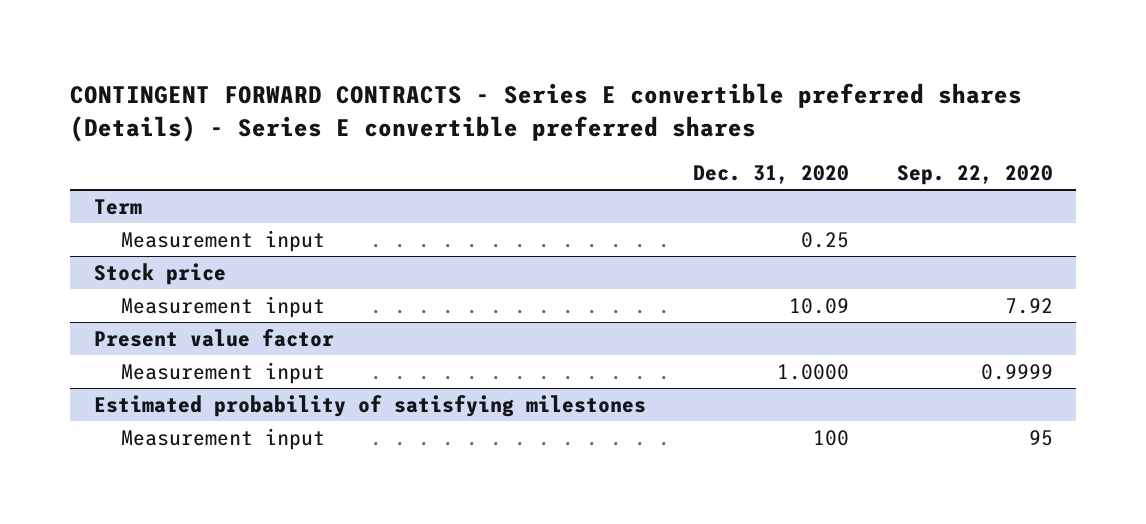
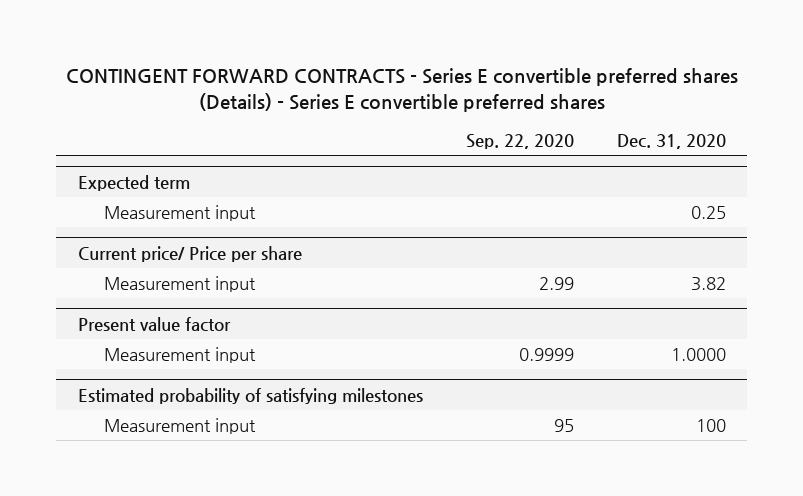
- | Dec. 31, 2020 | Sep. 22, 2020
+ | Sep. 22, 2020 | Dec. 31, 2020
- Term
+ Expected term
- Stock price
- Measurement input | 10.09 | 7.92
+ Current price/ Price per share
+ Measurement input | 2.99 | 3.82

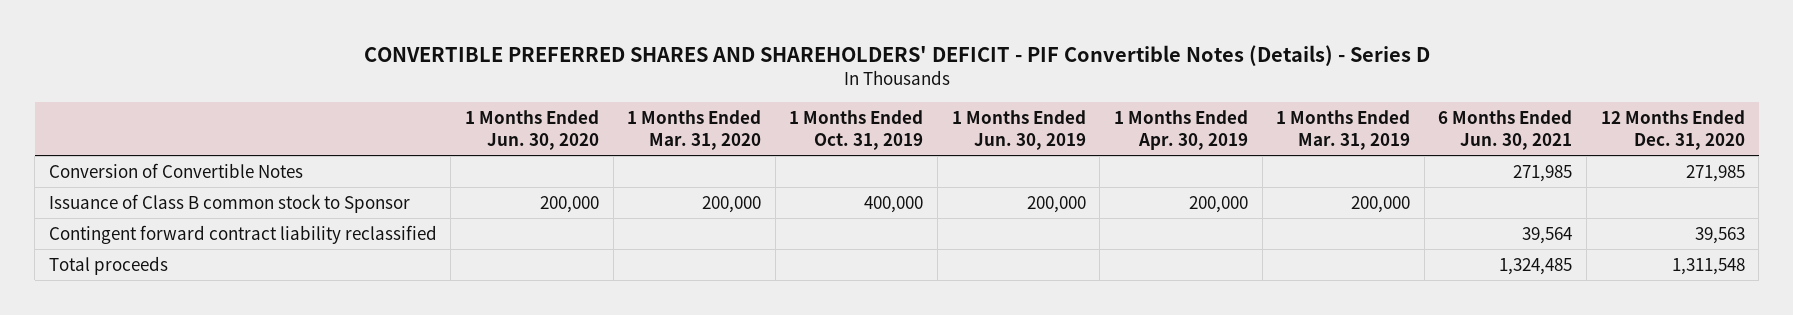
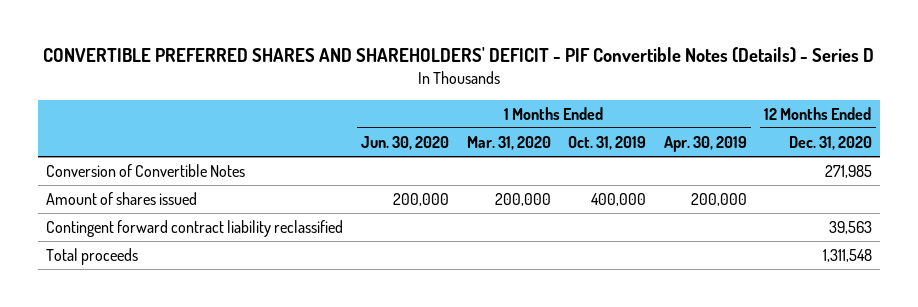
- | 1 Months Ended Jun. 30, 2020 | 1 Months Ended Mar. 31, 2020 | 1 Months Ended Oct. 31, 2019 | 1 Months Ended Jun. 30, 2019 | 1 Months Ended Apr. 30, 2019 | 1 Months Ended Mar. 31, 2019 | 6 Months Ended Jun. 30, 2021 | 12 Months Ended Dec. 31, 2020
+ | 1 Months Ended Jun. 30, 2020 | 1 Months Ended Mar. 31, 2020 | 1 Months Ended Oct. 31, 2019 | 1 Months Ended Apr. 30, 2019 | 12 Months Ended Dec. 31, 2020
- Issuance of Class B common stock to Sponsor | 200,000 | 200,000 | 400,000 | 200,000 | 200,000 | 200,000 | |
+ Amount of shares issued | 200,000 | 200,000 | 400,000 | 200,000 |

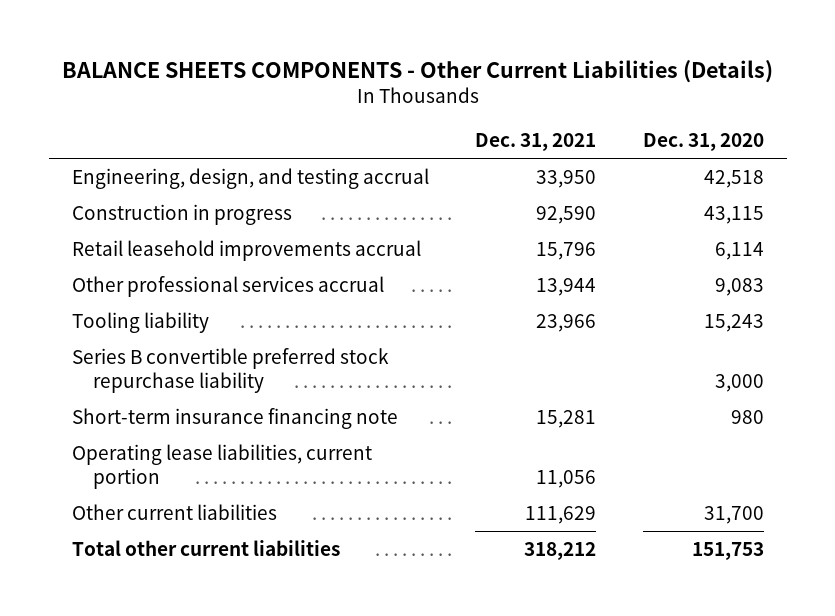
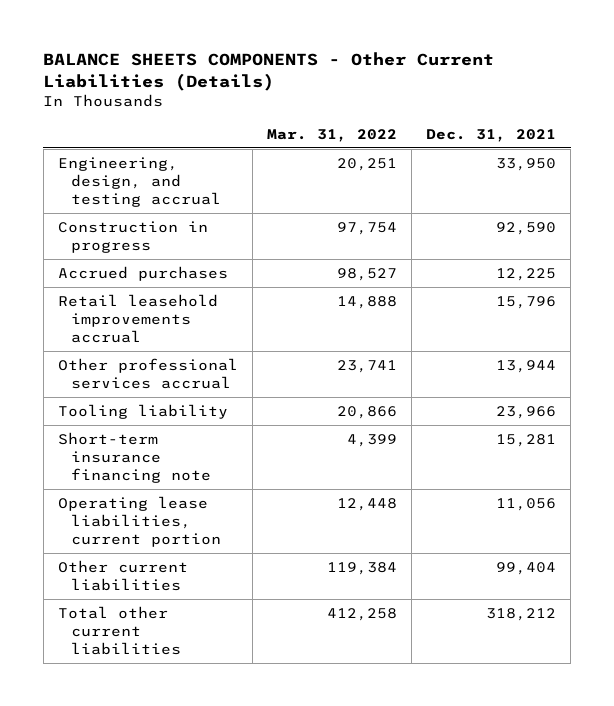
- | Dec. 31, 2021 | Dec. 31, 2020
+ | Mar. 31, 2022 | Dec. 31, 2021
+ Accrued purchases | 98,527 | 12,225
- Series B convertible preferred stock repurchase liability | | 3,000
- Other current liabilities | 111,629 | 31,700
+ Other current liabilities | 119,384 | 99,404

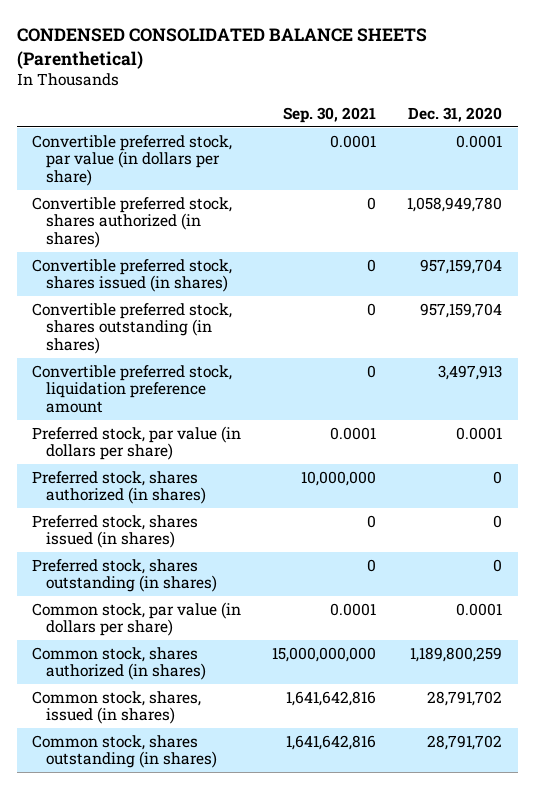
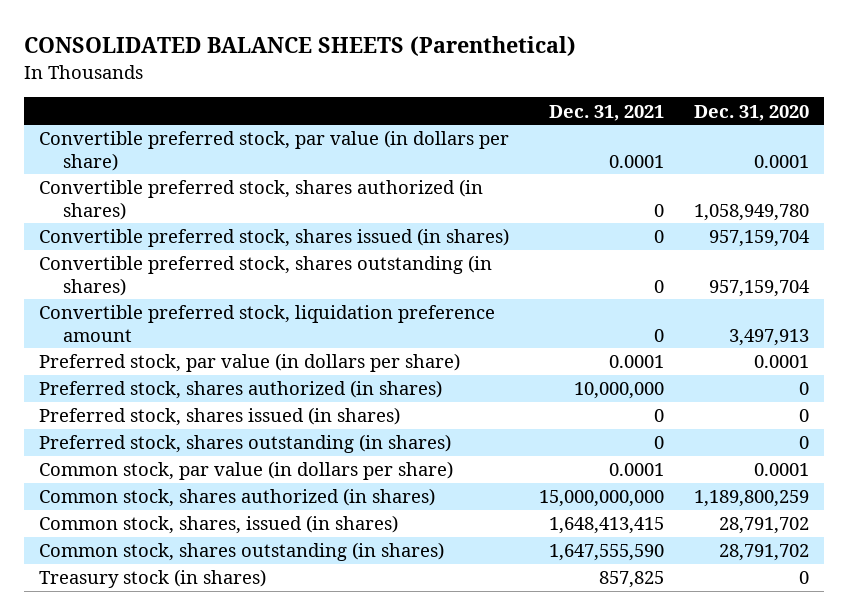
- CONDENSED CONSOLIDATED BALANCE SHEETS (Parenthetical)
+ CONSOLIDATED BALANCE SHEETS (Parenthetical)
- | Sep. 30, 2021 | Dec. 31, 2020
+ | Dec. 31, 2021 | Dec. 31, 2020
+ Treasury stock (in shares) | 857,825 | 0

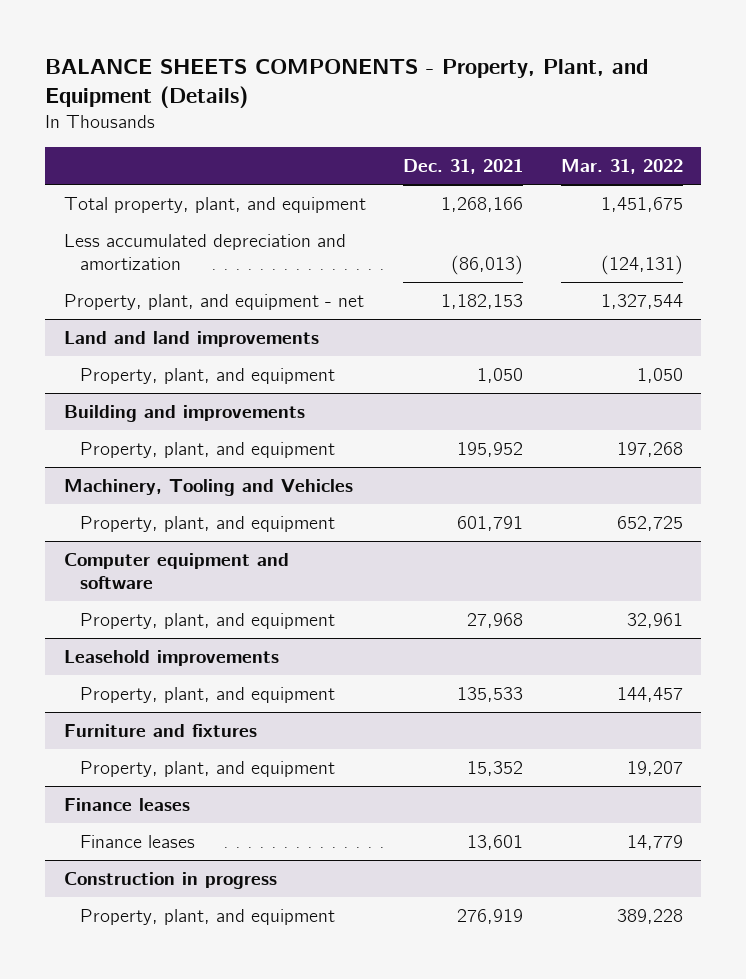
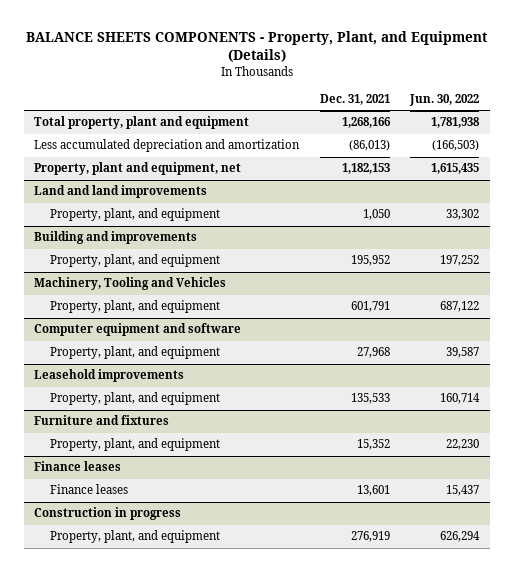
- | Dec. 31, 2021 | Mar. 31, 2022
+ | Dec. 31, 2021 | Jun. 30, 2022
- Total property, plant, and equipment | 1,268,166 | 1,451,675
+ Total property, plant and equipment | 1,268,166 | 1,781,938
- Property, plant, and equipment - net | 1,182,153 | 1,327,544
+ Property, plant and equipment, net | 1,182,153 | 1,615,435

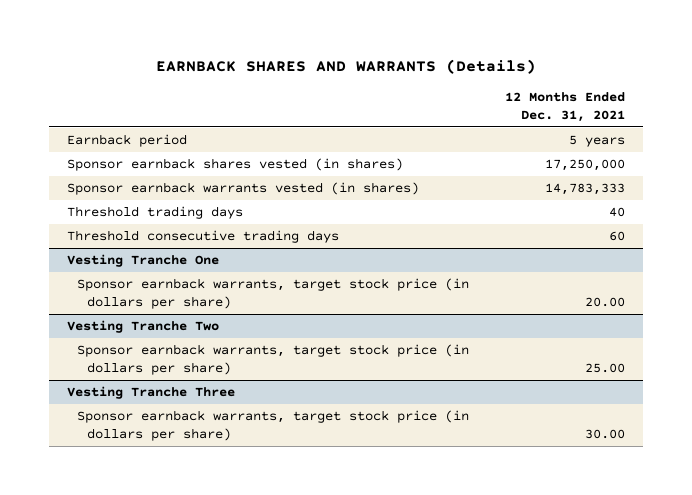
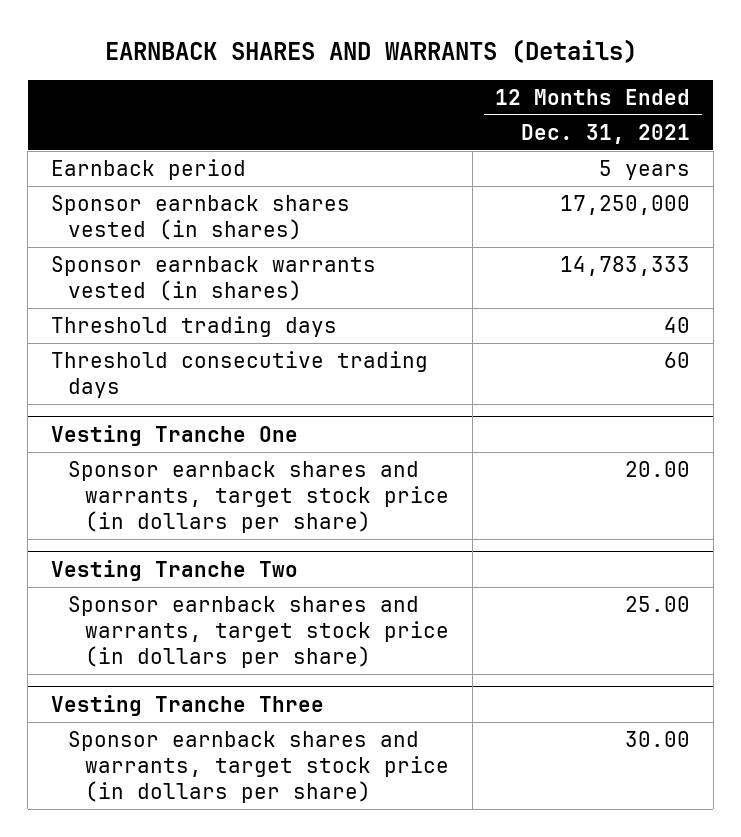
@ Vesting Tranche One
- Sponsor earnback warrants, target stock price (in dollars per share) | 20.00
+ Sponsor earnback shares and warrants, target stock price (in dollars per share) | 20.00
@ Vesting Tranche Two
- Sponsor earnback warrants, target stock price (in dollars per share) | 25.00
+ Sponsor earnback shares and warrants, target stock price (in dollars per share) | 25.00
@ Vesting Tranche Three
- Sponsor earnback warrants, target stock price (in dollars per share) | 30.00
+ Sponsor earnback shares and warrants, target stock price (in dollars per share) | 30.00

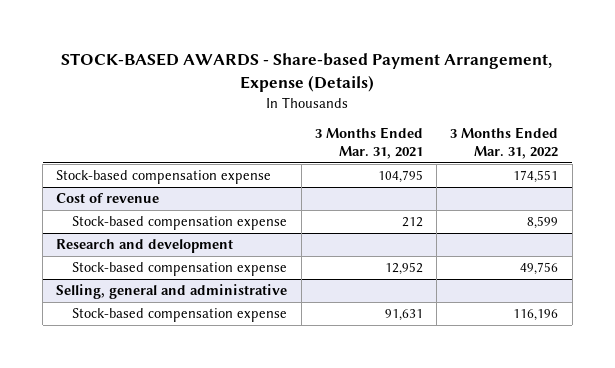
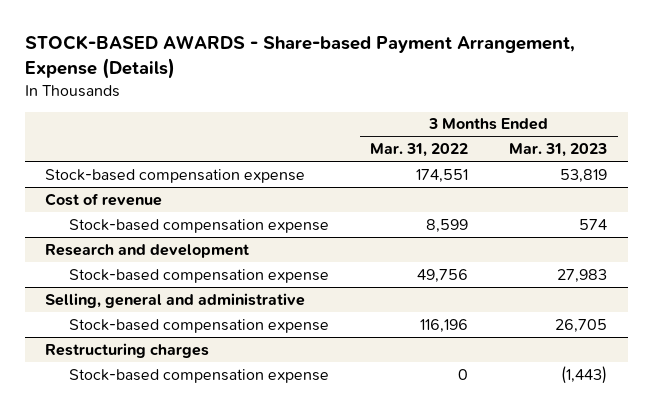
- | 3 Months Ended Mar. 31, 2021 | 3 Months Ended Mar. 31, 2022
+ | 3 Months Ended Mar. 31, 2022 | 3 Months Ended Mar. 31, 2023
+ Restructuring charges
+ Stock-based compensation expense | 0 | (1,443)

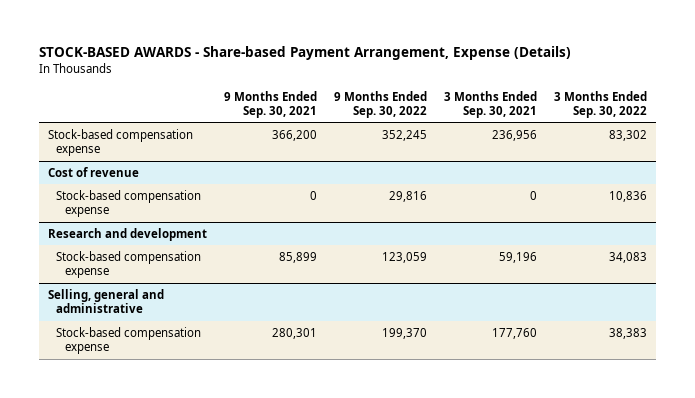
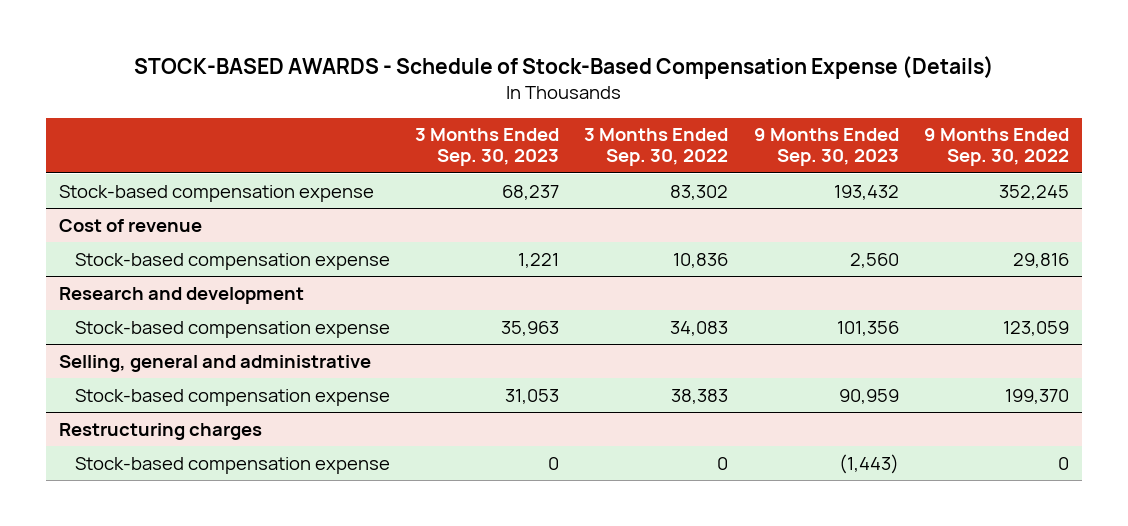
- STOCK-BASED AWARDS - Share-based Payment Arrangement, Expense (Details)
+ STOCK-BASED AWARDS - Schedule of Stock-Based Compensation Expense (Details)
- | 9 Months Ended Sep. 30, 2021 | 9 Months Ended Sep. 30, 2022 | 3 Months Ended Sep. 30, 2021 | 3 Months Ended Sep. 30, 2022
+ | 3 Months Ended Sep. 30, 2023 | 3 Months Ended Sep. 30, 2022 | 9 Months Ended Sep. 30, 2023 | 9 Months Ended Sep. 30, 2022
+ Restructuring charges
+ Stock-based compensation expense | 0 | 0 | (1,443) | 0

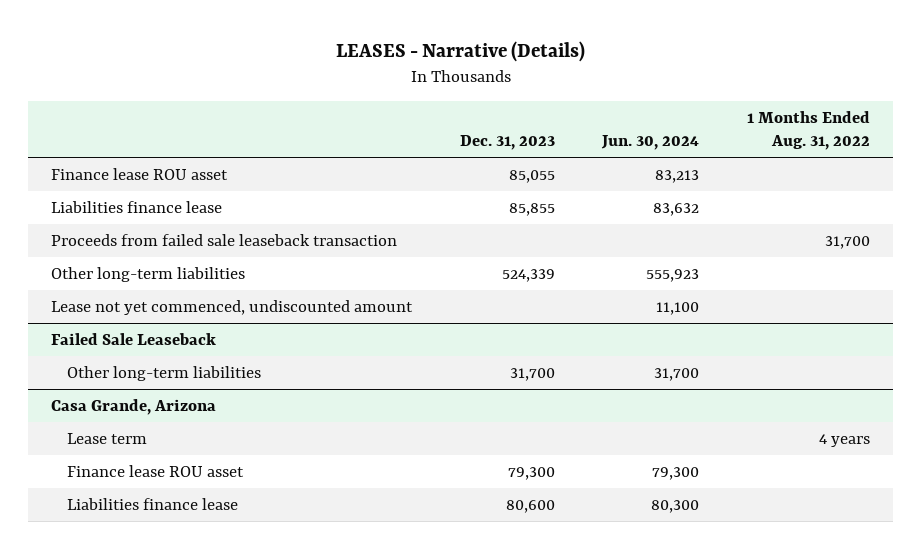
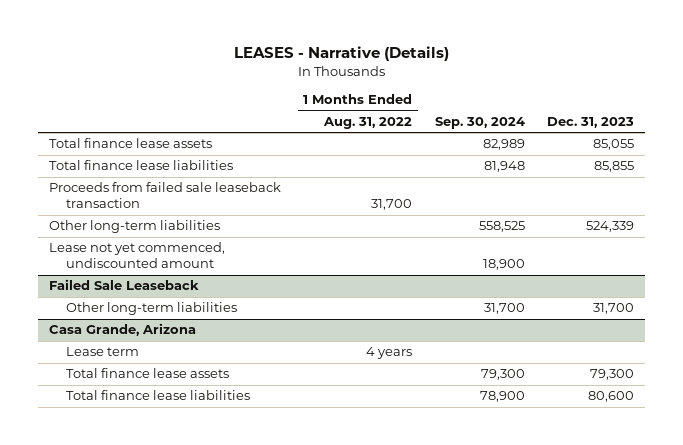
- | Dec. 31, 2023 | Jun. 30, 2024 | 1 Months Ended Aug. 31, 2022
+ | 1 Months Ended Aug. 31, 2022 | Sep. 30, 2024 | Dec. 31, 2023
- Finance lease ROU asset | 85,055 | 83,213 |
- Liabilities finance lease | 85,855 | 83,632 |
+ Total finance lease assets | | 82,989 | 85,055
+ Total finance lease liabilities | | 81,948 | 85,855
@ Casa Grande, Arizona
- Finance lease ROU asset | 79,300 | 79,300 |
- Liabilities finance lease | 80,600 | 80,300 |
+ Total finance lease assets | | 79,300 | 79,300
+ Total finance lease liabilities | | 78,900 | 80,600

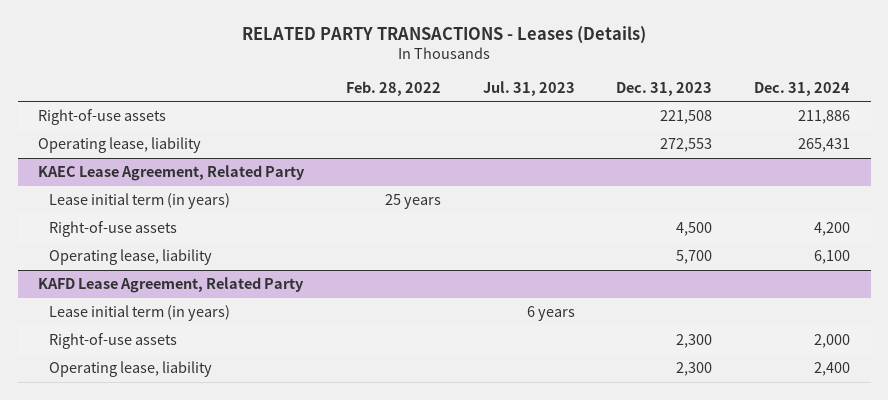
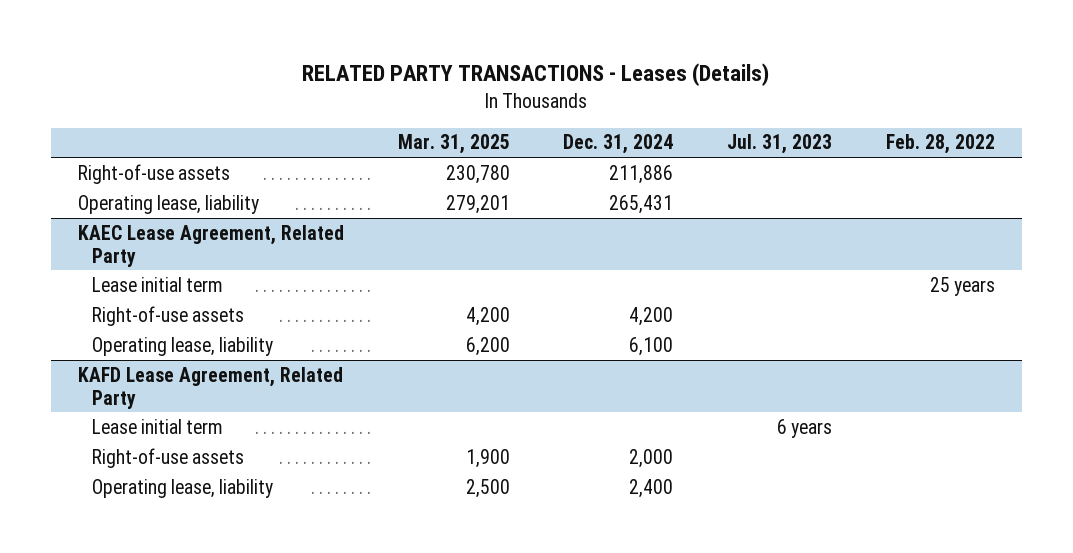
- | Feb. 28, 2022 | Jul. 31, 2023 | Dec. 31, 2023 | Dec. 31, 2024
+ | Mar. 31, 2025 | Dec. 31, 2024 | Jul. 31, 2023 | Feb. 28, 2022
@ KAEC Lease Agreement, Related Party
- Lease initial term (in years) | 25 years | | |
+ Lease initial term | | | | 25 years
@ KAFD Lease Agreement, Related Party
- Lease initial term (in years) | | 6 years | |
+ Lease initial term | | | 6 years |

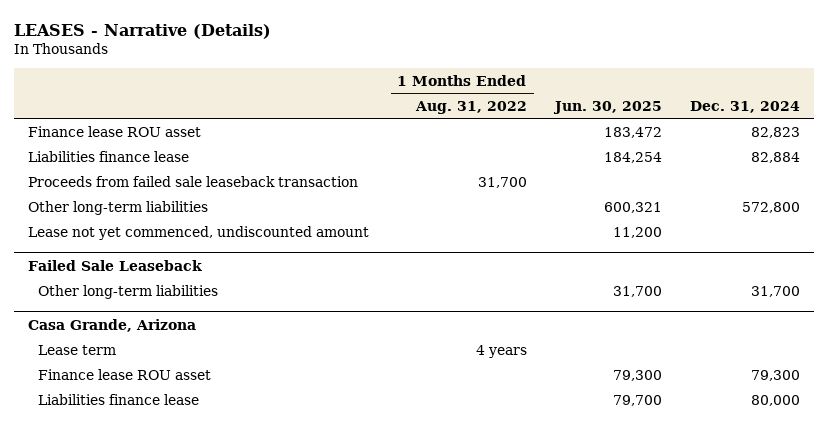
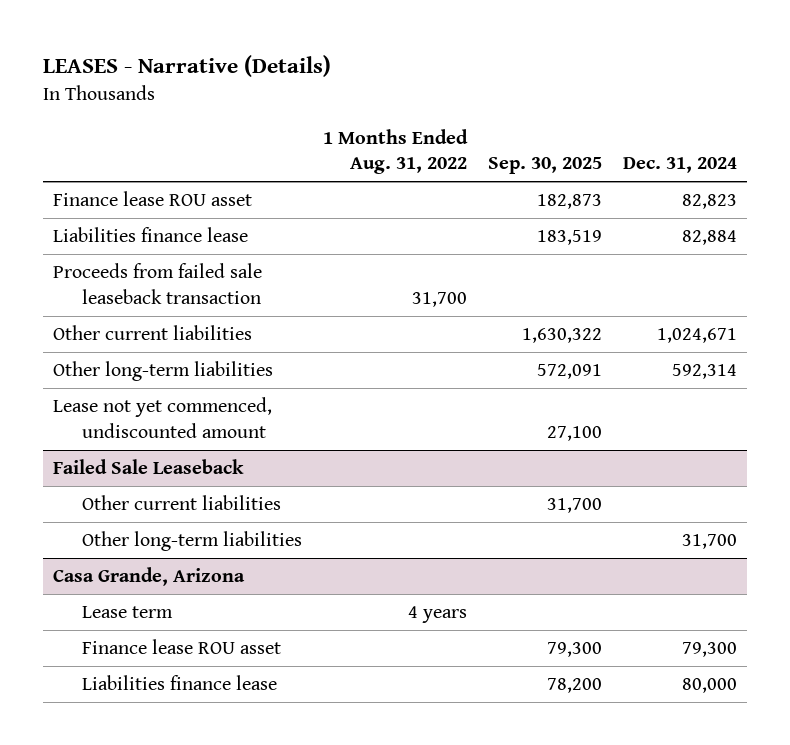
- | 1 Months Ended Aug. 31, 2022 | Jun. 30, 2025 | Dec. 31, 2024
+ | 1 Months Ended Aug. 31, 2022 | Sep. 30, 2025 | Dec. 31, 2024
- Other long-term liabilities | | 600,321 | 572,800
+ Other current liabilities | | 1,630,322 | 1,024,671
+ Other long-term liabilities | | 572,091 | 592,314
@ Failed Sale Leaseback
+ Other current liabilities | | 31,700 |

